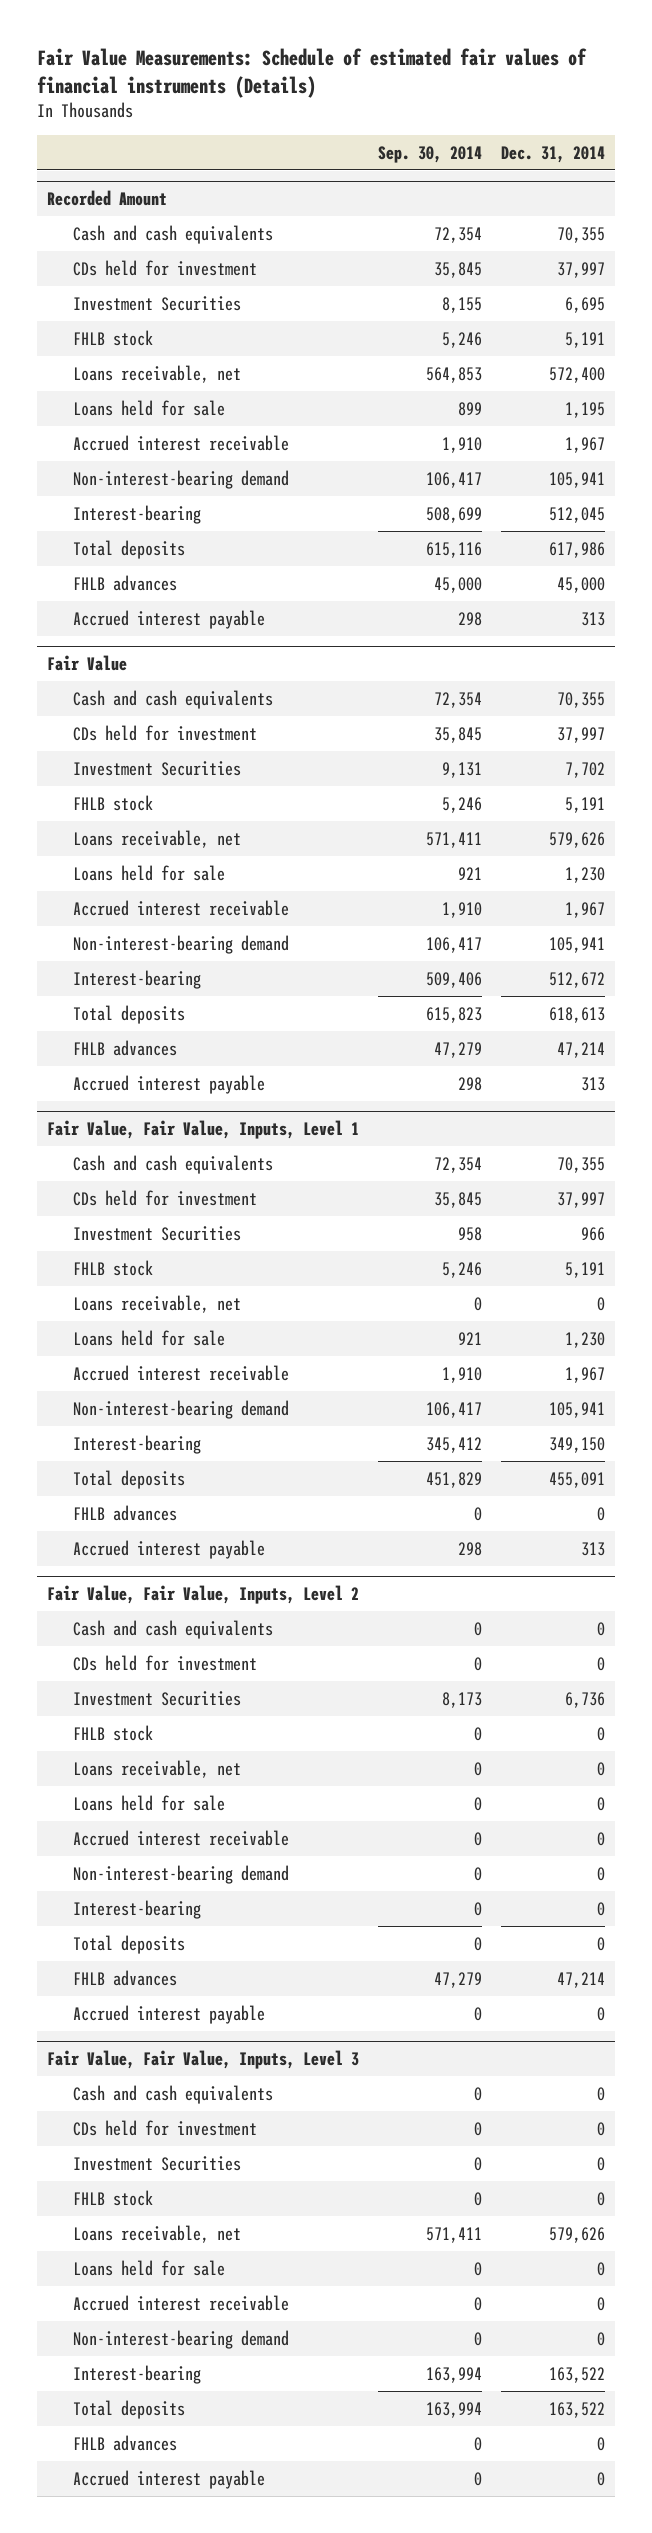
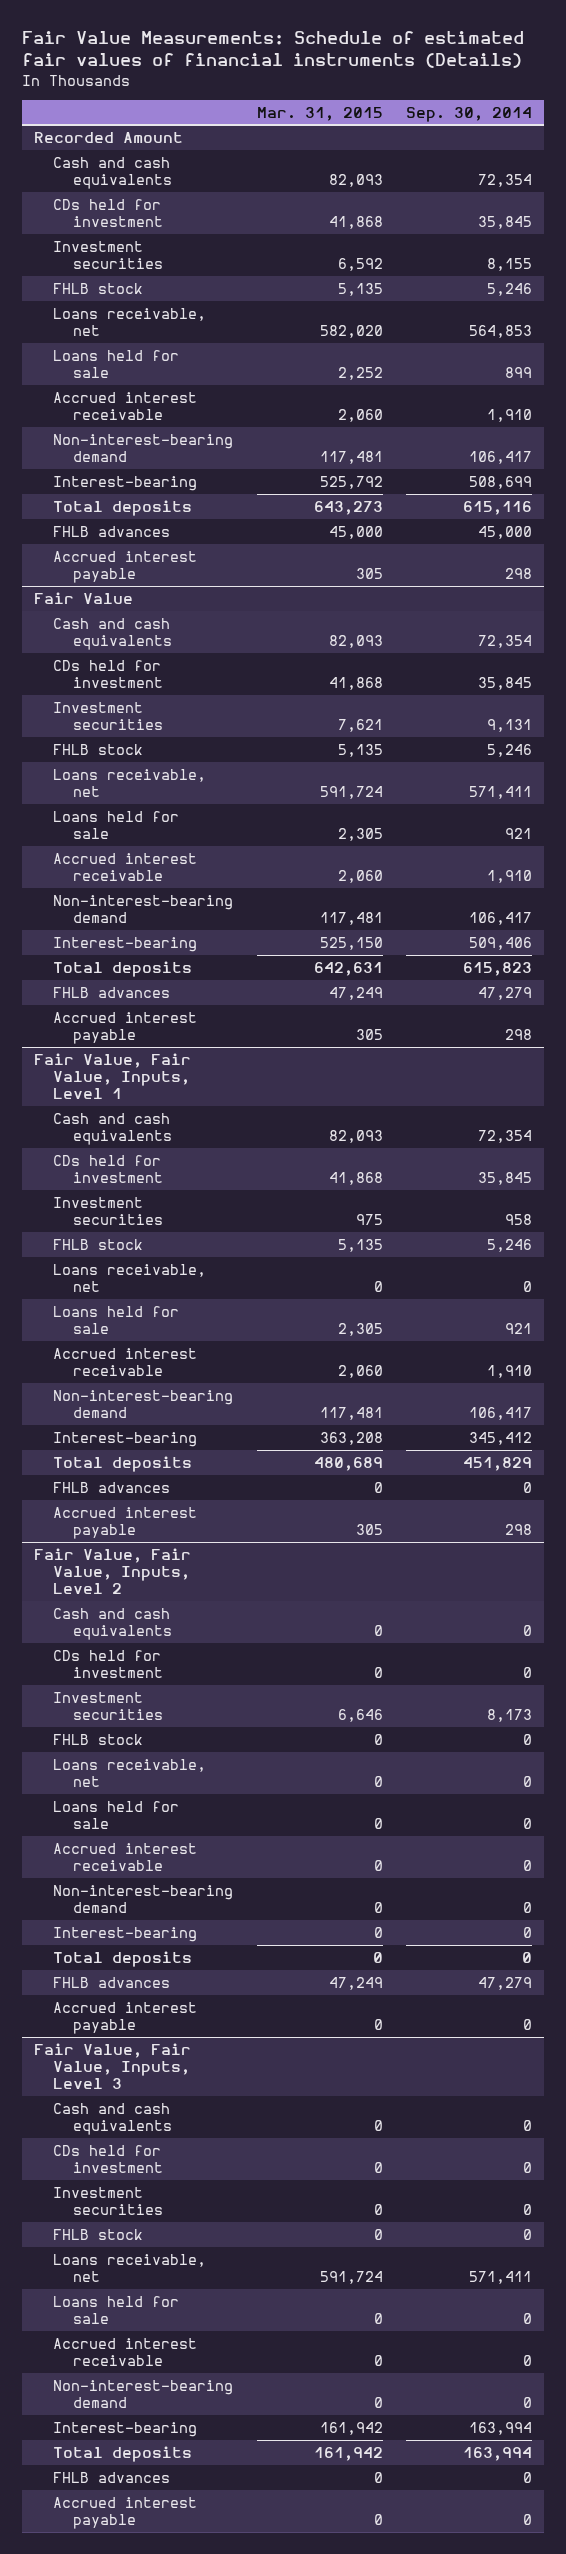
- | Sep. 30, 2014 | Dec. 31, 2014
+ | Mar. 31, 2015 | Sep. 30, 2014
@ Recorded Amount
- Investment Securities | 8,155 | 6,695
+ Investment securities | 6,592 | 8,155
@ Fair Value
- Investment Securities | 9,131 | 7,702
+ Investment securities | 7,621 | 9,131
@ Fair Value, Fair Value, Inputs, Level 1
- Investment Securities | 958 | 966
+ Investment securities | 975 | 958
@ Fair Value, Fair Value, Inputs, Level 2
- Investment Securities | 8,173 | 6,736
+ Investment securities | 6,646 | 8,173
@ Fair Value, Fair Value, Inputs, Level 3
- Investment Securities | 0 | 0
+ Investment securities | 0 | 0

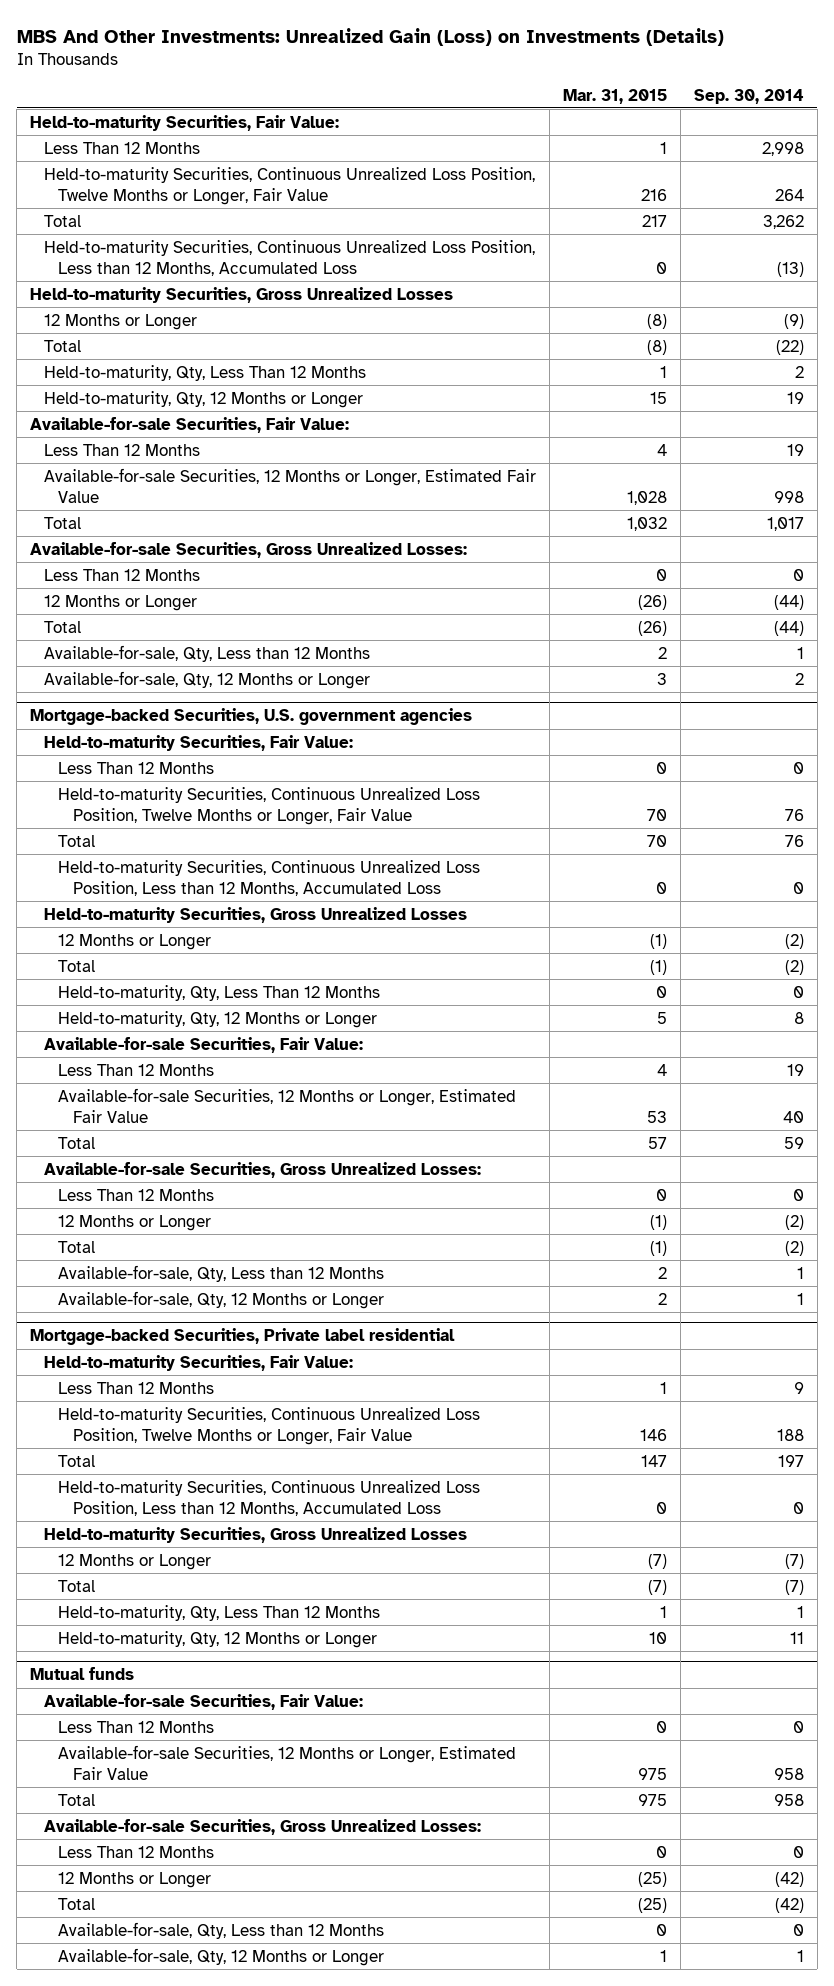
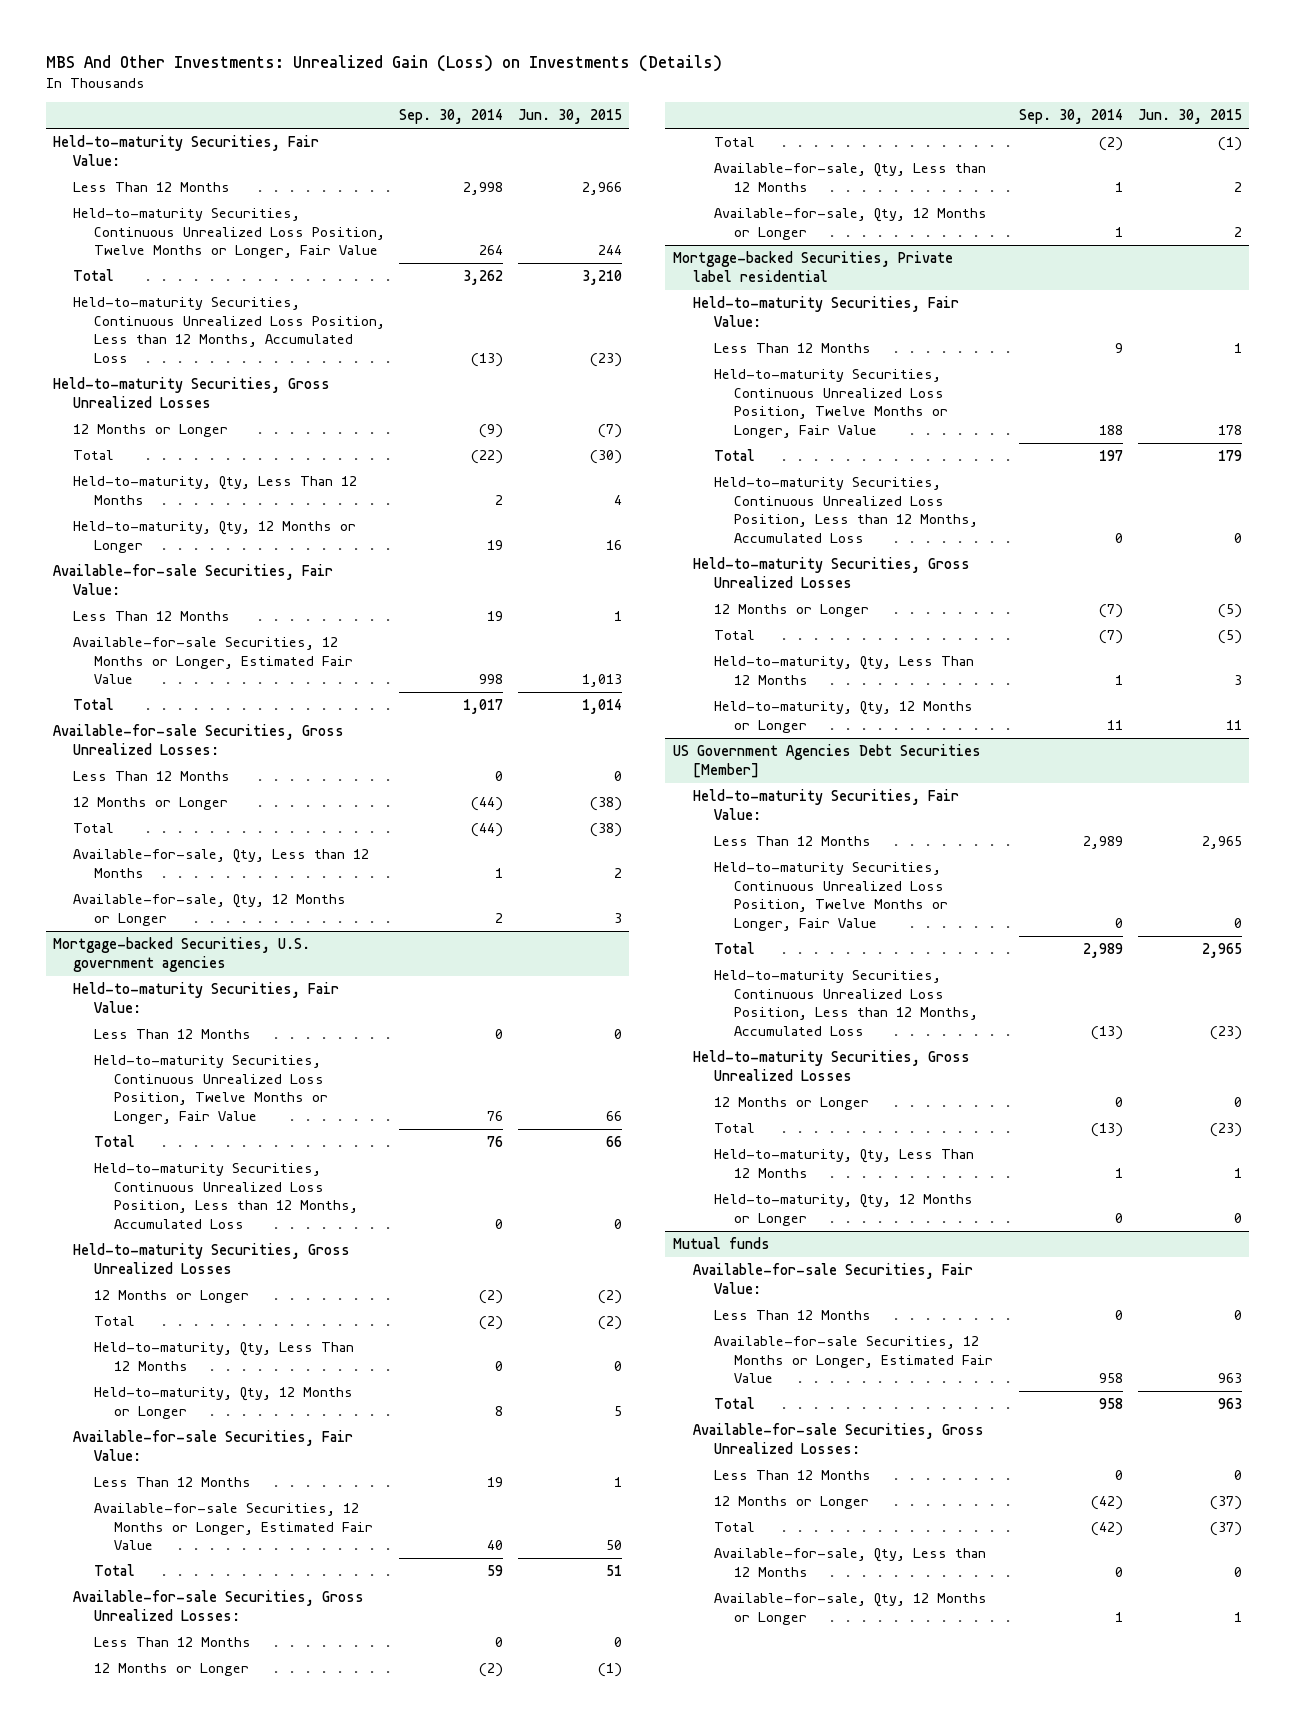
- | Mar. 31, 2015 | Sep. 30, 2014
+ | Sep. 30, 2014 | Jun. 30, 2015
+ US Government Agencies Debt Securities [Member]
+ Held-to-maturity Securities, Fair Value:
+ Less Than 12 Months | 2,989 | 2,965
+ Held-to-maturity Securities, Continuous Unrealized Loss Position, Twelve Months or Longer, Fair Value | 0 | 0
+ Total | 2,989 | 2,965
+ Held-to-maturity Securities, Continuous Unrealized Loss Position, Less than 12 Months, Accumulated Loss | (13) | (23)
+ Held-to-maturity Securities, Gross Unrealized Losses
+ 12 Months or Longer | 0 | 0
+ Total | (13) | (23)
+ Held-to-maturity, Qty, Less Than 12 Months | 1 | 1
+ Held-to-maturity, Qty, 12 Months or Longer | 0 | 0

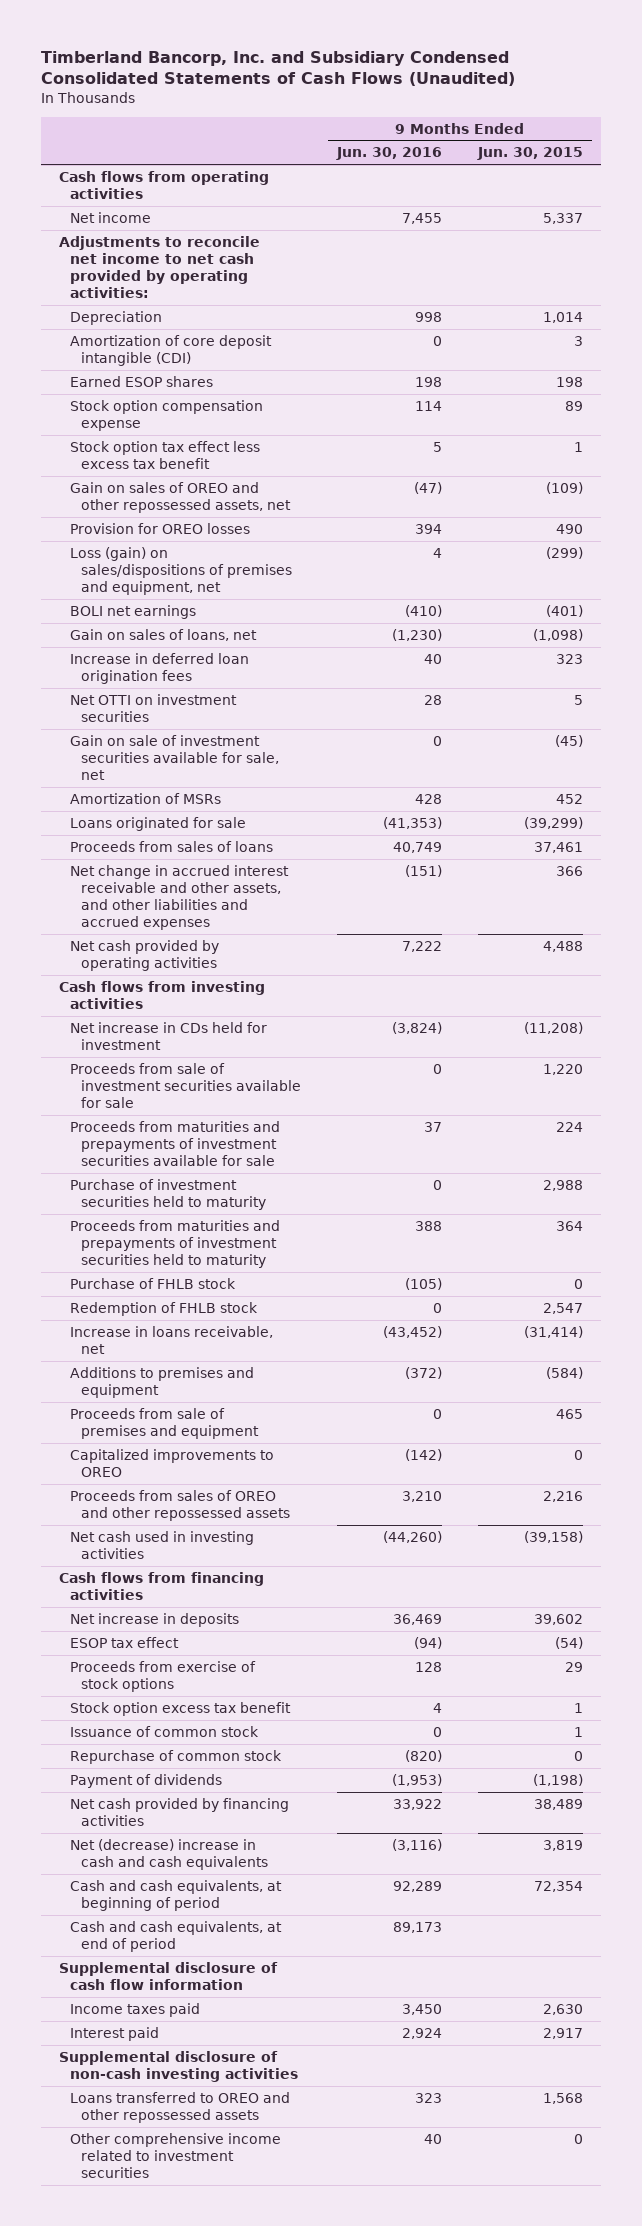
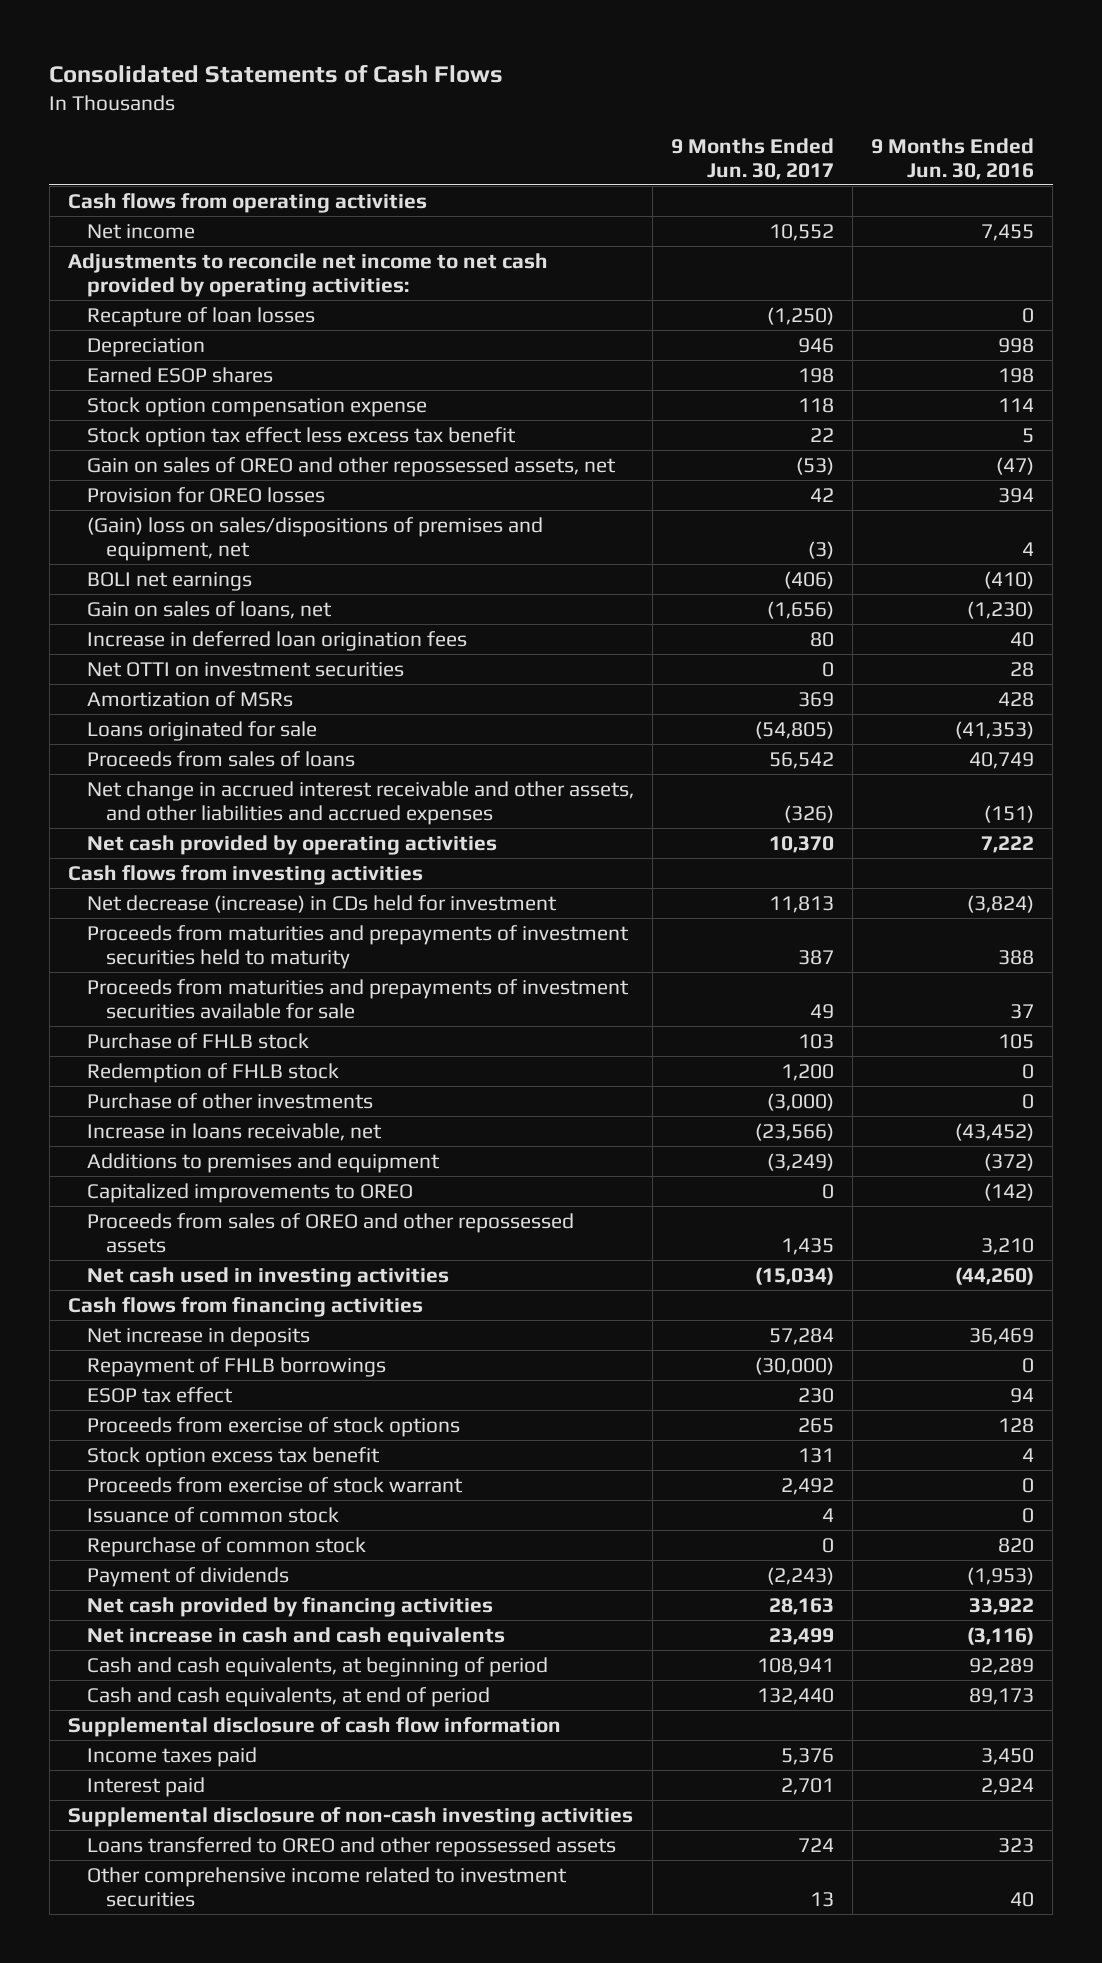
- Timberland Bancorp, Inc. and Subsidiary Condensed Consolidated Statements of Cash Flows (Unaudited)
+ Consolidated Statements of Cash Flows
- | 9 Months Ended Jun. 30, 2016 | 9 Months Ended Jun. 30, 2015
+ | 9 Months Ended Jun. 30, 2017 | 9 Months Ended Jun. 30, 2016
+ Recapture of loan losses | (1,250) | 0
- Amortization of core deposit intangible (CDI) | 0 | 3
- Loss (gain) on sales/dispositions of premises and equipment, net | 4 | (299)
+ (Gain) loss on sales/dispositions of premises and equipment, net | (3) | 4
- Gain on sale of investment securities available for sale, net | 0 | (45)
- Net increase in CDs held for investment | (3,824) | (11,208)
- Proceeds from sale of investment securities available for sale | 0 | 1,220
- Purchase of investment securities held to maturity | 0 | 2,988
+ Net decrease (increase) in CDs held for investment | 11,813 | (3,824)
- Purchase of FHLB stock | (105) | 0
moved down: Proceeds from maturities and prepayments of investment securities available for sale | 49 | 37
+ Purchase of FHLB stock | 103 | 105
+ Purchase of other investments | (3,000) | 0
- Proceeds from sale of premises and equipment | 0 | 465
- ESOP tax effect | (94) | (54)
+ Repayment of FHLB borrowings | (30,000) | 0
+ ESOP tax effect | 230 | 94
+ Proceeds from exercise of stock warrant | 2,492 | 0
- Repurchase of common stock | (820) | 0
+ Repurchase of common stock | 0 | 820
- Net (decrease) increase in cash and cash equivalents | (3,116) | 3,819
+ Net increase in cash and cash equivalents | 23,499 | (3,116)

